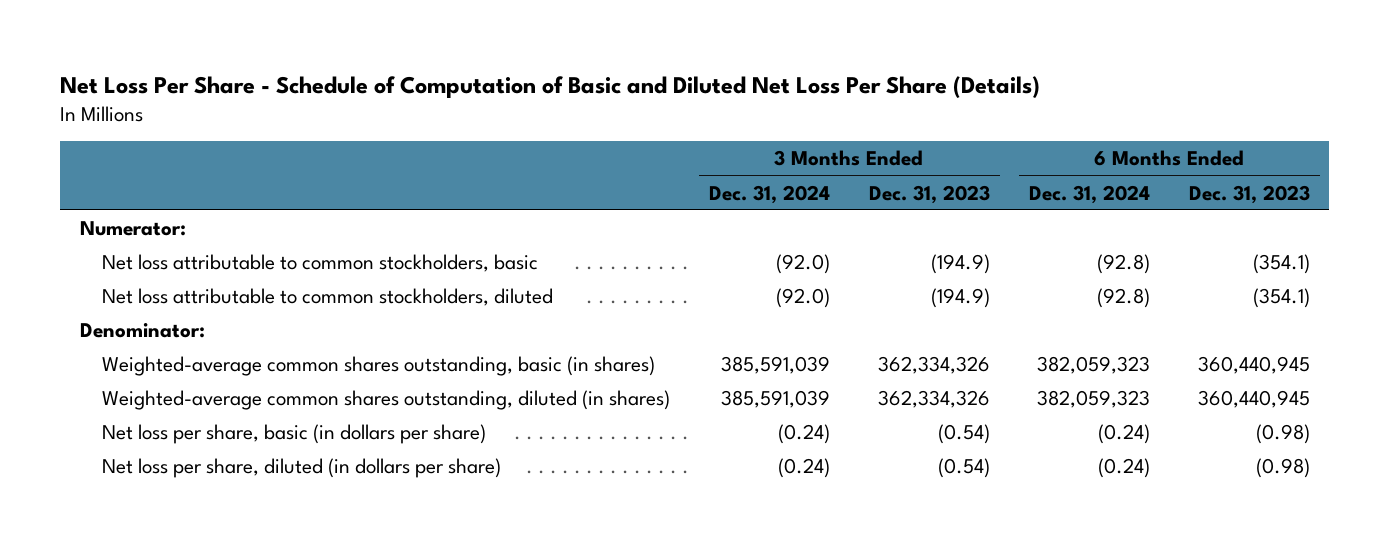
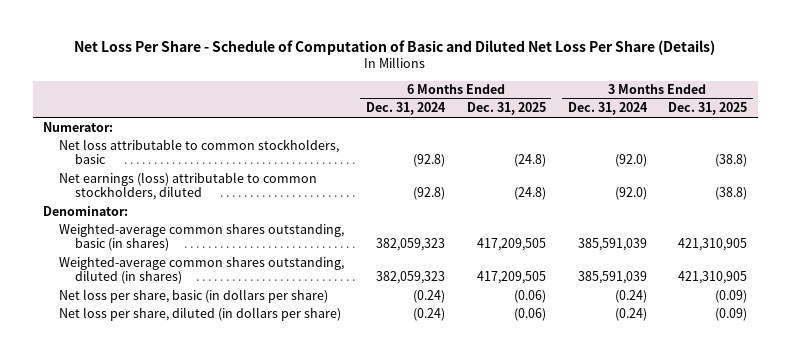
- | 3 Months Ended Dec. 31, 2024 | 3 Months Ended Dec. 31, 2023 | 6 Months Ended Dec. 31, 2024 | 6 Months Ended Dec. 31, 2023
+ | 6 Months Ended Dec. 31, 2024 | 6 Months Ended Dec. 31, 2025 | 3 Months Ended Dec. 31, 2024 | 3 Months Ended Dec. 31, 2025
- Net loss attributable to common stockholders, diluted | (92.0) | (194.9) | (92.8) | (354.1)
+ Net earnings (loss) attributable to common stockholders, diluted | (92.8) | (24.8) | (92.0) | (38.8)

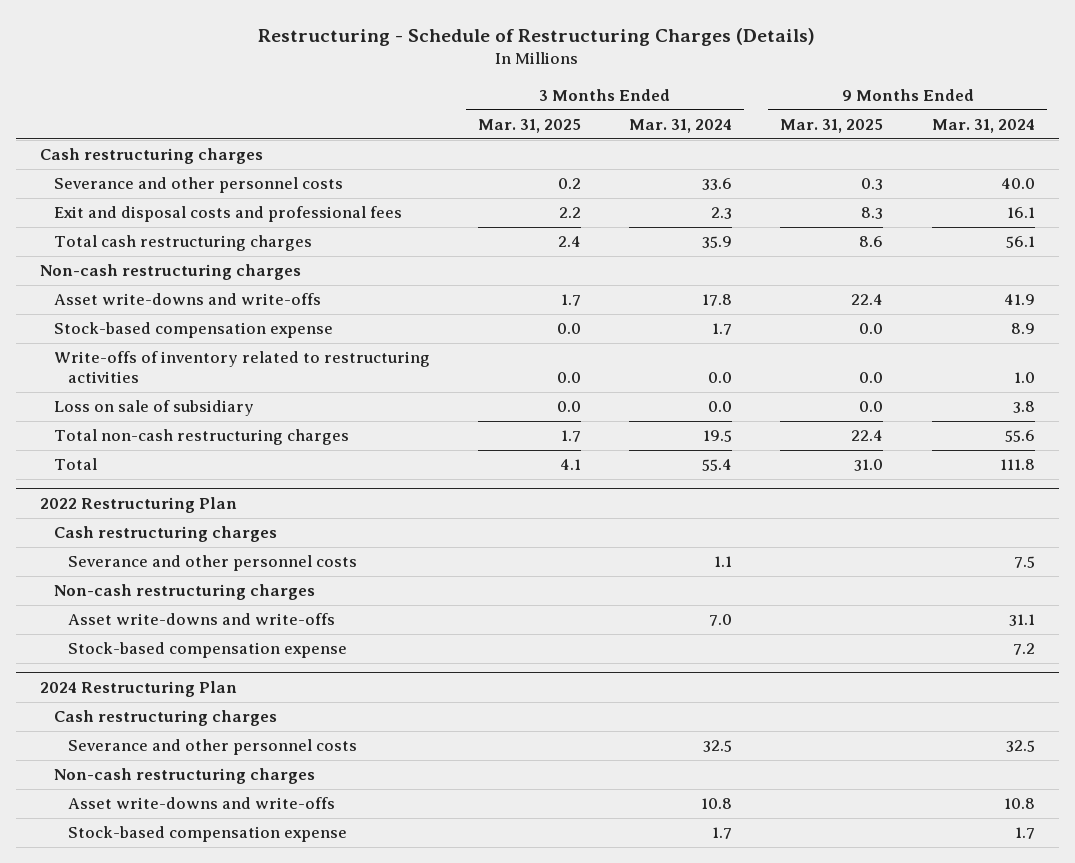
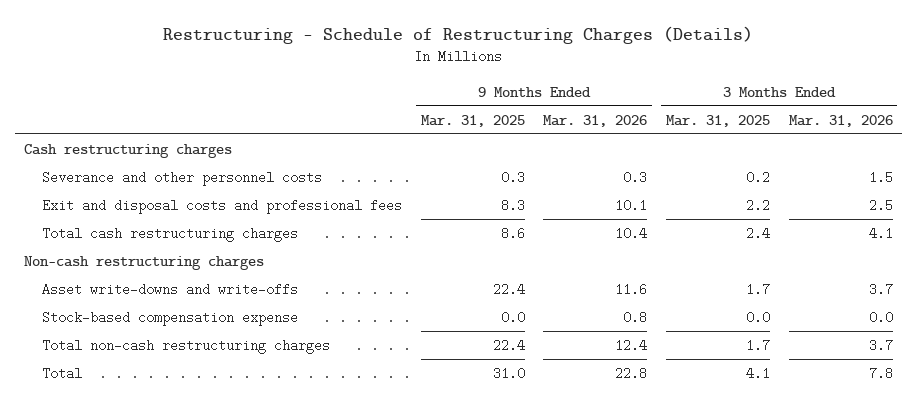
- | 3 Months Ended Mar. 31, 2025 | 3 Months Ended Mar. 31, 2024 | 9 Months Ended Mar. 31, 2025 | 9 Months Ended Mar. 31, 2024
+ | 9 Months Ended Mar. 31, 2025 | 9 Months Ended Mar. 31, 2026 | 3 Months Ended Mar. 31, 2025 | 3 Months Ended Mar. 31, 2026
- Write-offs of inventory related to restructuring activities | 0.0 | 0.0 | 0.0 | 1.0
- Loss on sale of subsidiary | 0.0 | 0.0 | 0.0 | 3.8
- 2022 Restructuring Plan
- Cash restructuring charges
- Severance and other personnel costs | | 1.1 | | 7.5
- Non-cash restructuring charges
- Asset write-downs and write-offs | | 7.0 | | 31.1
- Stock-based compensation expense | | | | 7.2
- 2024 Restructuring Plan
- Cash restructuring charges
- Severance and other personnel costs | | 32.5 | | 32.5
- Non-cash restructuring charges
- Asset write-downs and write-offs | | 10.8 | | 10.8
- Stock-based compensation expense | | 1.7 | | 1.7

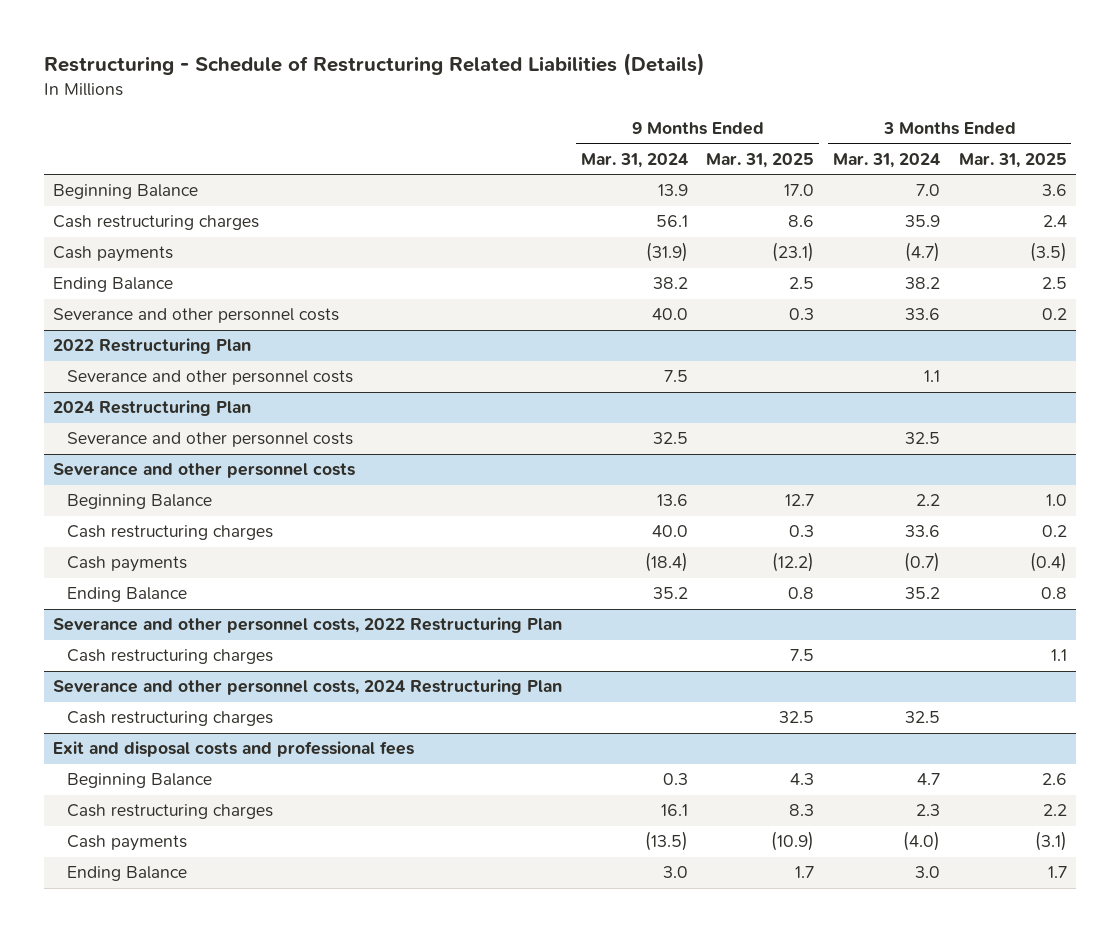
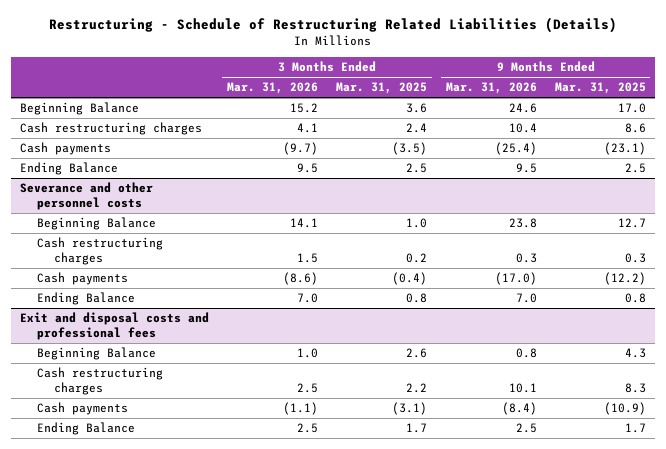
- | 9 Months Ended Mar. 31, 2024 | 9 Months Ended Mar. 31, 2025 | 3 Months Ended Mar. 31, 2024 | 3 Months Ended Mar. 31, 2025
+ | 3 Months Ended Mar. 31, 2026 | 3 Months Ended Mar. 31, 2025 | 9 Months Ended Mar. 31, 2026 | 9 Months Ended Mar. 31, 2025
- Severance and other personnel costs | 40.0 | 0.3 | 33.6 | 0.2
- 2022 Restructuring Plan
- Severance and other personnel costs | 7.5 | | 1.1 |
- 2024 Restructuring Plan
- Severance and other personnel costs | 32.5 | | 32.5 |
- Severance and other personnel costs, 2022 Restructuring Plan
- Cash restructuring charges | | 7.5 | | 1.1
- Severance and other personnel costs, 2024 Restructuring Plan
- Cash restructuring charges | | 32.5 | 32.5 |

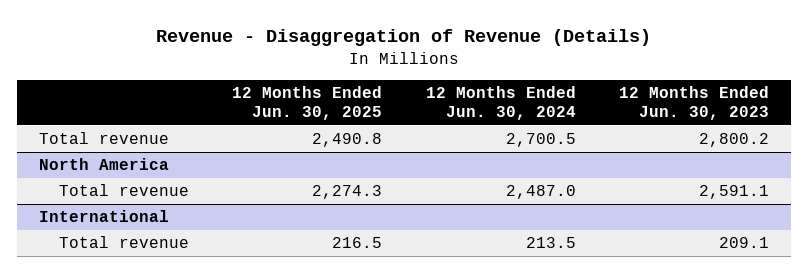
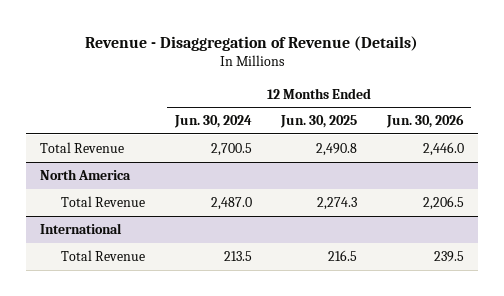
- | 12 Months Ended Jun. 30, 2025 | 12 Months Ended Jun. 30, 2024 | 12 Months Ended Jun. 30, 2023
+ | 12 Months Ended Jun. 30, 2024 | 12 Months Ended Jun. 30, 2025 | 12 Months Ended Jun. 30, 2026
- Total revenue | 2,490.8 | 2,700.5 | 2,800.2
+ Total Revenue | 2,700.5 | 2,490.8 | 2,446.0
@ North America
- Total revenue | 2,274.3 | 2,487.0 | 2,591.1
+ Total Revenue | 2,487.0 | 2,274.3 | 2,206.5
@ International
- Total revenue | 216.5 | 213.5 | 209.1
+ Total Revenue | 213.5 | 216.5 | 239.5

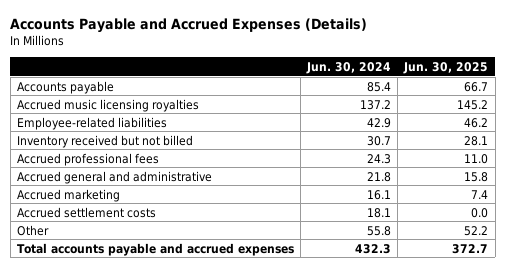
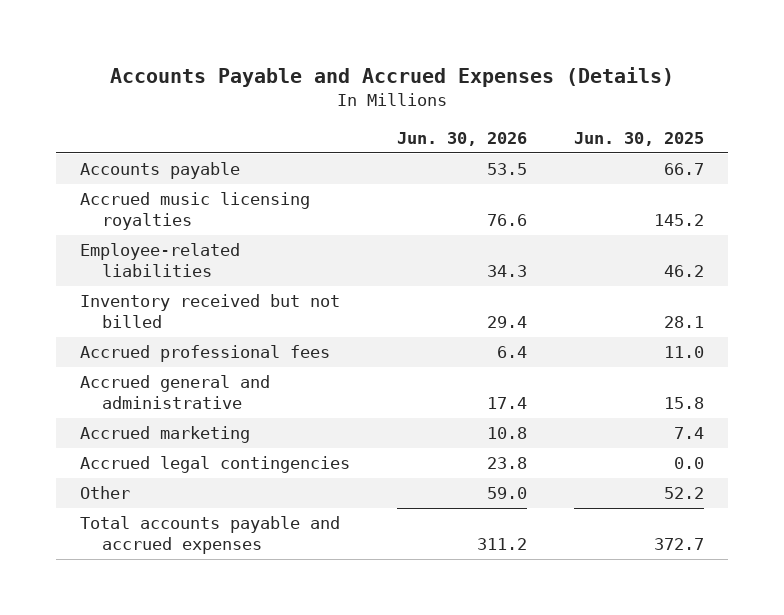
- | Jun. 30, 2024 | Jun. 30, 2025
+ | Jun. 30, 2026 | Jun. 30, 2025
- Accrued settlement costs | 18.1 | 0.0
+ Accrued legal contingencies | 23.8 | 0.0

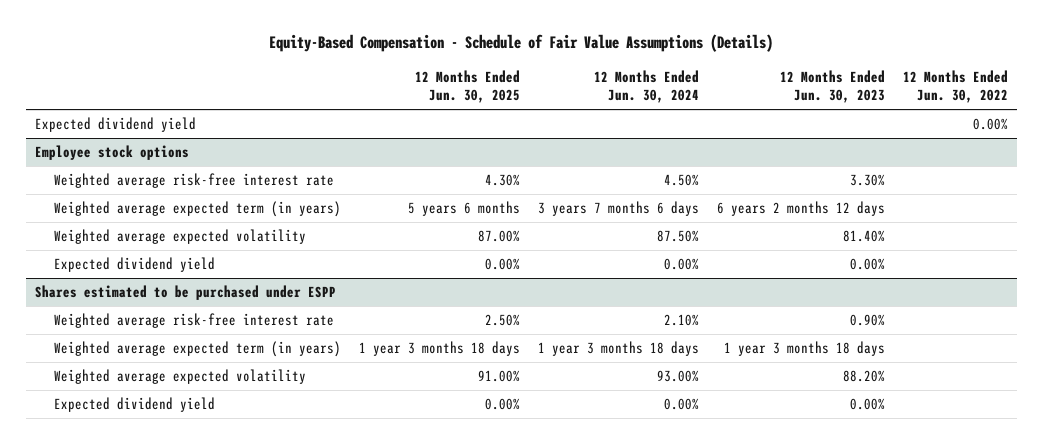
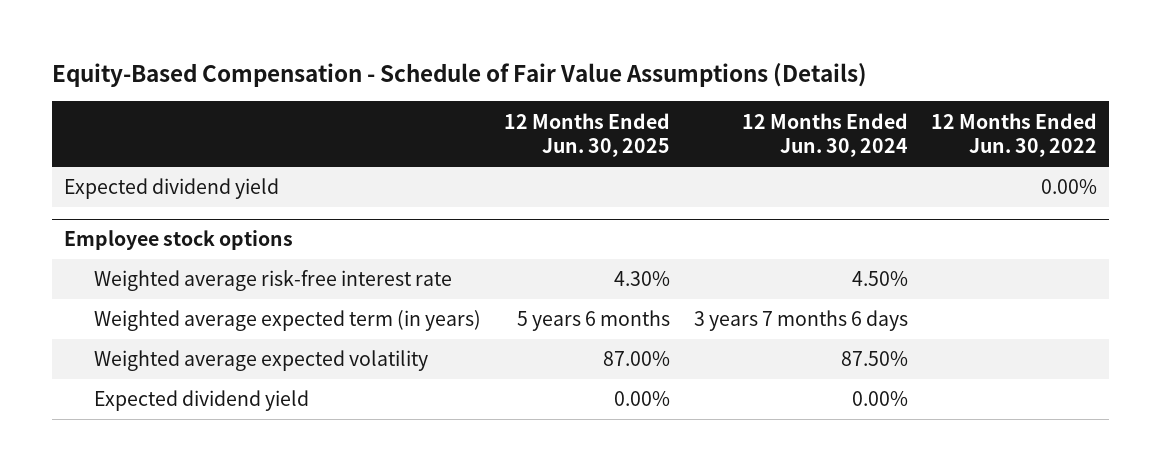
- | 12 Months Ended Jun. 30, 2025 | 12 Months Ended Jun. 30, 2024 | 12 Months Ended Jun. 30, 2023 | 12 Months Ended Jun. 30, 2022
+ | 12 Months Ended Jun. 30, 2025 | 12 Months Ended Jun. 30, 2024 | 12 Months Ended Jun. 30, 2022
- Shares estimated to be purchased under ESPP
- Weighted average risk-free interest rate | 2.50% | 2.10% | 0.90% |
- Weighted average expected term (in years) | 1 year 3 months 18 days | 1 year 3 months 18 days | 1 year 3 months 18 days |
- Weighted average expected volatility | 91.00% | 93.00% | 88.20% |
- Expected dividend yield | 0.00% | 0.00% | 0.00% |

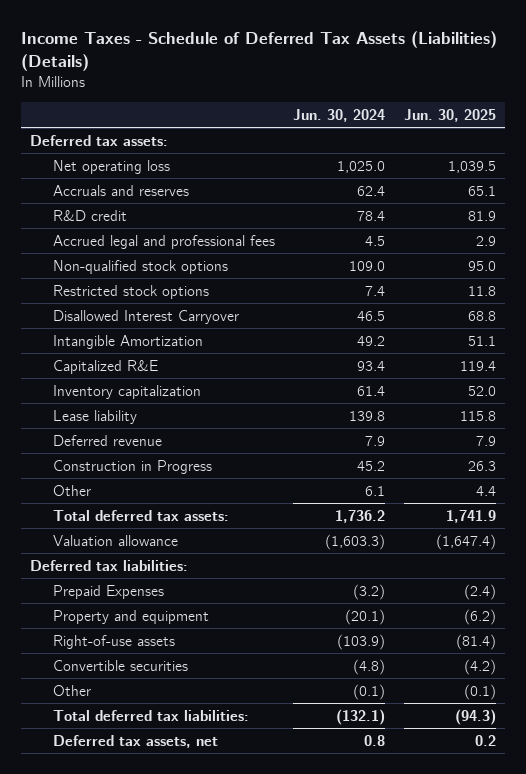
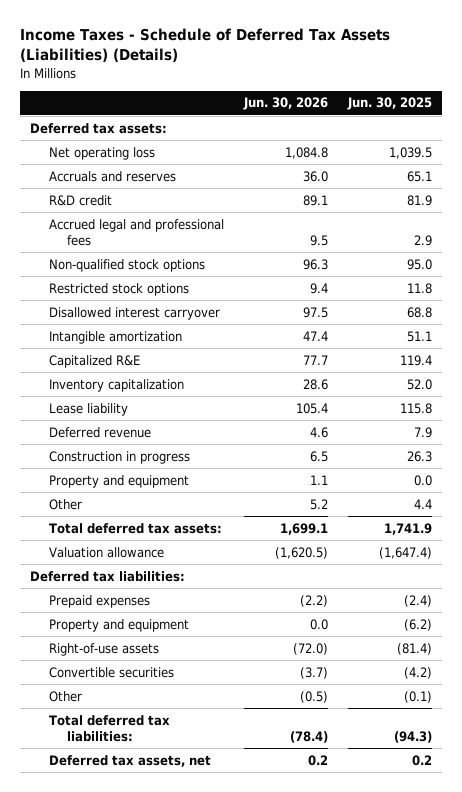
- | Jun. 30, 2024 | Jun. 30, 2025
+ | Jun. 30, 2026 | Jun. 30, 2025
- Disallowed Interest Carryover | 46.5 | 68.8
- Intangible Amortization | 49.2 | 51.1
+ Disallowed interest carryover | 97.5 | 68.8
+ Intangible amortization | 47.4 | 51.1
- Construction in Progress | 45.2 | 26.3
+ Construction in progress | 6.5 | 26.3
+ Property and equipment | 1.1 | 0.0
- Prepaid Expenses | (3.2) | (2.4)
+ Prepaid expenses | (2.2) | (2.4)

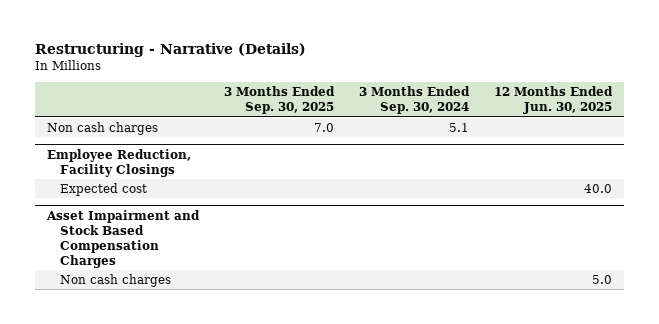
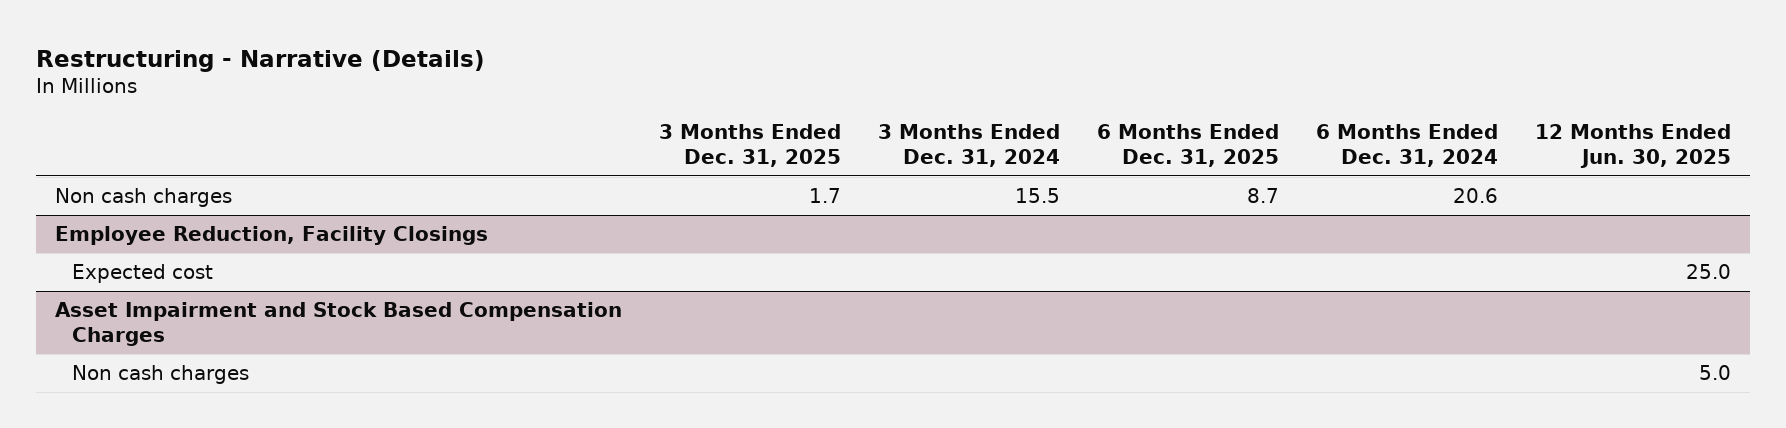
- | 3 Months Ended Sep. 30, 2025 | 3 Months Ended Sep. 30, 2024 | 12 Months Ended Jun. 30, 2025
+ | 3 Months Ended Dec. 31, 2025 | 3 Months Ended Dec. 31, 2024 | 6 Months Ended Dec. 31, 2025 | 6 Months Ended Dec. 31, 2024 | 12 Months Ended Jun. 30, 2025
@ Employee Reduction, Facility Closings
- Expected cost | | | 40.0
+ Expected cost | | | | | 25.0

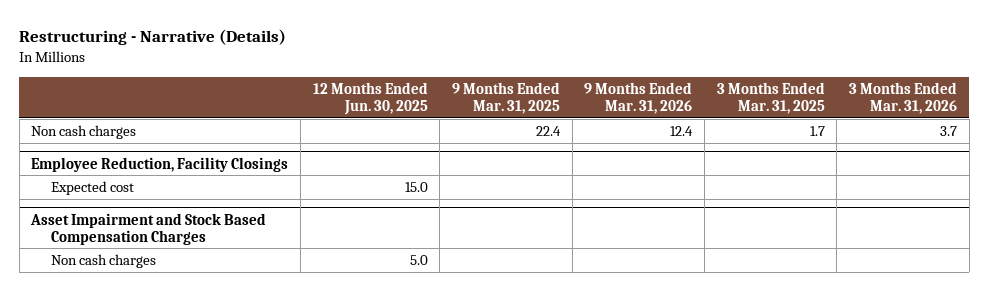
- | 3 Months Ended Dec. 31, 2025 | 3 Months Ended Dec. 31, 2024 | 6 Months Ended Dec. 31, 2025 | 6 Months Ended Dec. 31, 2024 | 12 Months Ended Jun. 30, 2025
+ | 12 Months Ended Jun. 30, 2025 | 9 Months Ended Mar. 31, 2025 | 9 Months Ended Mar. 31, 2026 | 3 Months Ended Mar. 31, 2025 | 3 Months Ended Mar. 31, 2026
@ Employee Reduction, Facility Closings
- Expected cost | | | | | 25.0
+ Expected cost | 15.0 | | | |

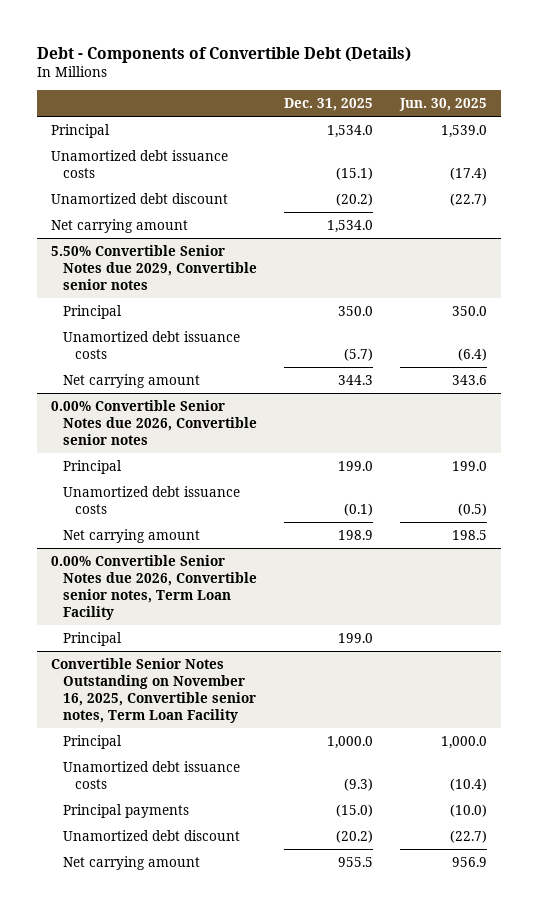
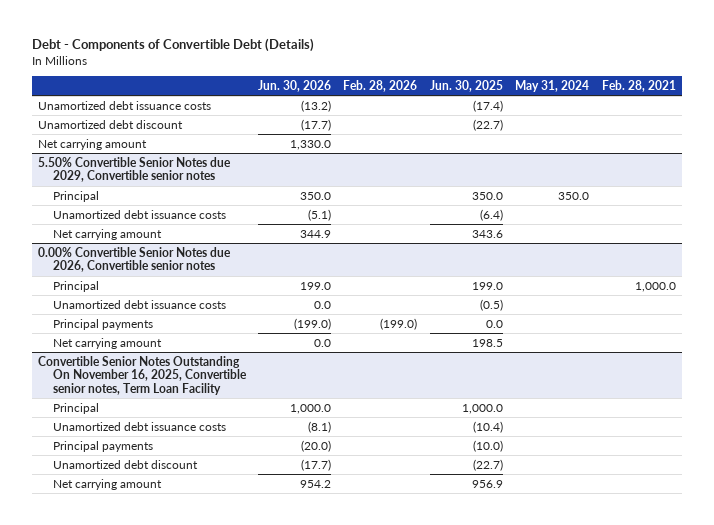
- | Dec. 31, 2025 | Jun. 30, 2025
+ | Jun. 30, 2026 | Feb. 28, 2026 | Jun. 30, 2025 | May 31, 2024 | Feb. 28, 2021
- Principal | 1,534.0 | 1,539.0
@ 0.00% Convertible Senior Notes due 2026, Convertible senior notes
+ Principal payments | (199.0) | (199.0) | 0.0 | |
- 0.00% Convertible Senior Notes due 2026, Convertible senior notes, Term Loan Facility
- Principal | 199.0 |
- Convertible Senior Notes Outstanding on November 16, 2025, Convertible senior notes, Term Loan Facility
+ Convertible Senior Notes Outstanding On November 16, 2025, Convertible senior notes, Term Loan Facility

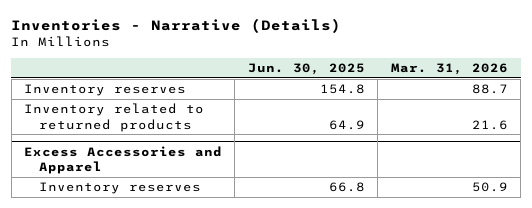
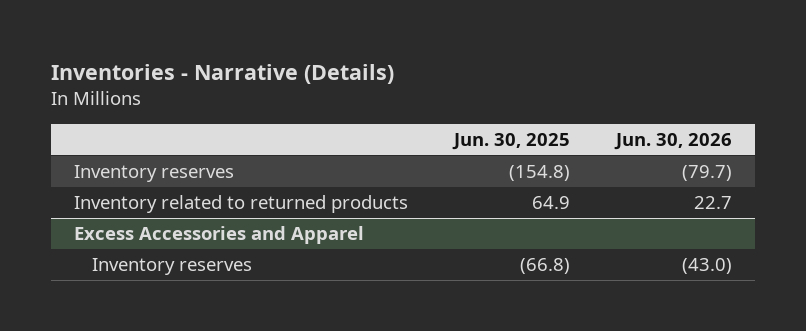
- | Jun. 30, 2025 | Mar. 31, 2026
+ | Jun. 30, 2025 | Jun. 30, 2026
- Inventory reserves | 154.8 | 88.7
+ Inventory reserves | (154.8) | (79.7)
@ Excess Accessories and Apparel
- Inventory reserves | 66.8 | 50.9
+ Inventory reserves | (66.8) | (43.0)

